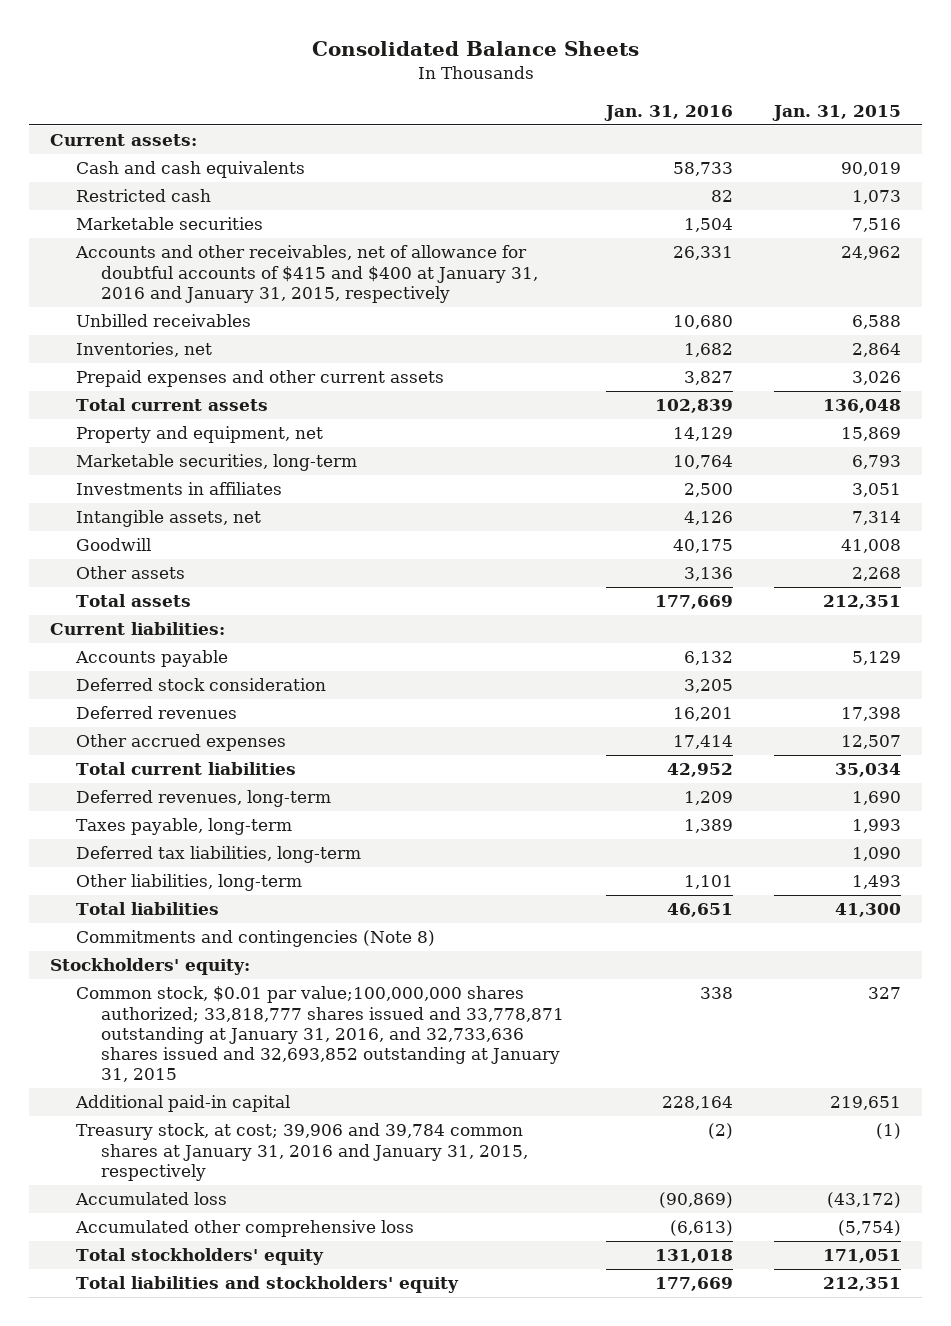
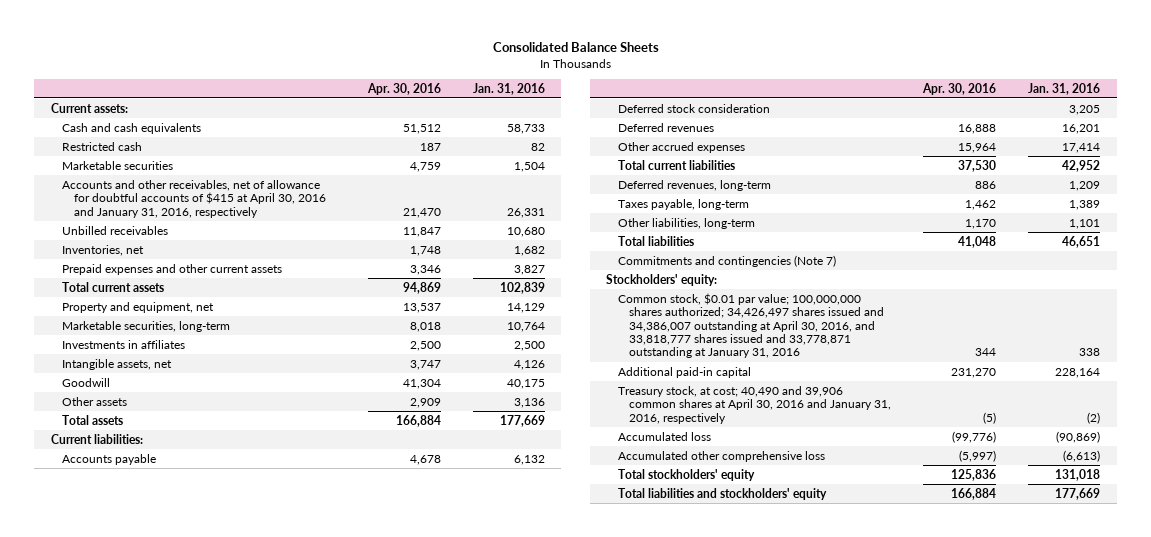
- | Jan. 31, 2016 | Jan. 31, 2015
+ | Apr. 30, 2016 | Jan. 31, 2016
- Accounts and other receivables, net of allowance for doubtful accounts of $415 and $400 at January 31, 2016 and January 31, 2015, respectively | 26,331 | 24,962
+ Accounts and other receivables, net of allowance for doubtful accounts of $415 at April 30, 2016 and January 31, 2016, respectively | 21,470 | 26,331
- Deferred tax liabilities, long-term | | 1,090
- Commitments and contingencies (Note 8)
+ Commitments and contingencies (Note 7)
- Common stock, $0.01 par value;100,000,000 shares authorized; 33,818,777 shares issued and 33,778,871 outstanding at January 31, 2016, and 32,733,636 shares issued and 32,693,852 outstanding at January 31, 2015 | 338 | 327
+ Common stock, $0.01 par value; 100,000,000 shares authorized; 34,426,497 shares issued and 34,386,007 outstanding at April 30, 2016, and 33,818,777 shares issued and 33,778,871 outstanding at January 31, 2016 | 344 | 338
- Treasury stock, at cost; 39,906 and 39,784 common shares at January 31, 2016 and January 31, 2015, respectively | (2) | (1)
+ Treasury stock, at cost; 40,490 and 39,906 common shares at April 30, 2016 and January 31, 2016, respectively | (5) | (2)

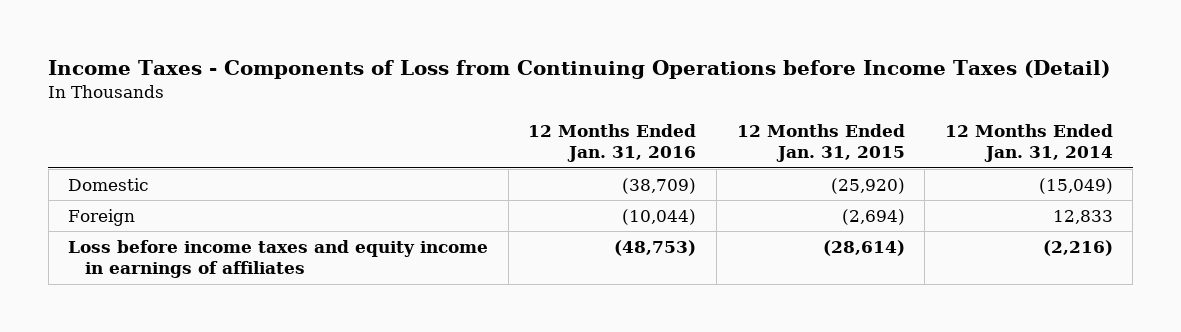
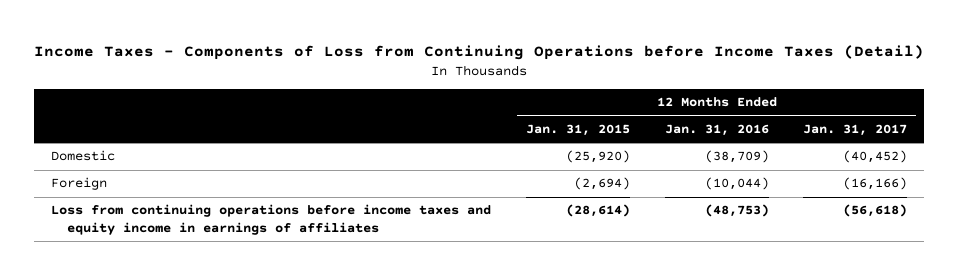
- | 12 Months Ended Jan. 31, 2016 | 12 Months Ended Jan. 31, 2015 | 12 Months Ended Jan. 31, 2014
+ | 12 Months Ended Jan. 31, 2015 | 12 Months Ended Jan. 31, 2016 | 12 Months Ended Jan. 31, 2017
- Loss before income taxes and equity income in earnings of affiliates | (48,753) | (28,614) | (2,216)
+ Loss from continuing operations before income taxes and equity income in earnings of affiliates | (28,614) | (48,753) | (56,618)

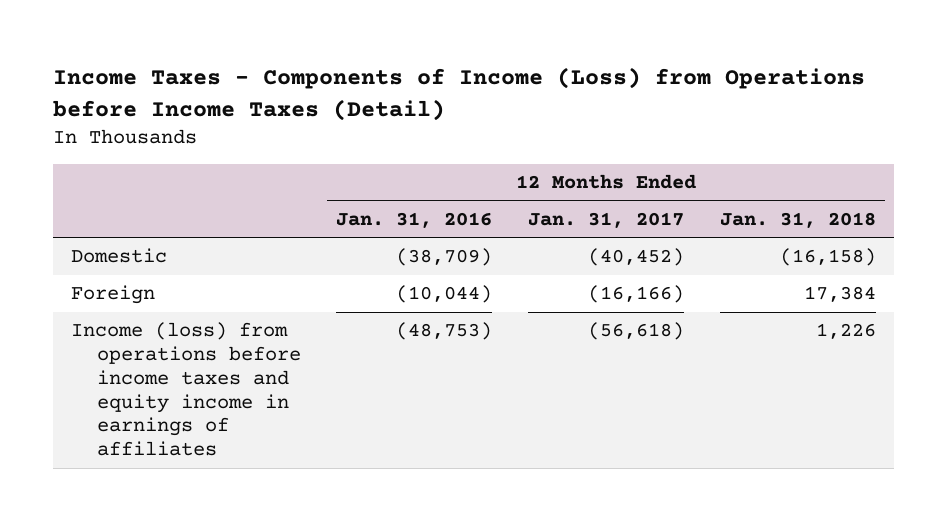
- Income Taxes - Components of Loss from Continuing Operations before Income Taxes (Detail)
+ Income Taxes - Components of Income (Loss) from Operations before Income Taxes (Detail)
- | 12 Months Ended Jan. 31, 2015 | 12 Months Ended Jan. 31, 2016 | 12 Months Ended Jan. 31, 2017
+ | 12 Months Ended Jan. 31, 2016 | 12 Months Ended Jan. 31, 2017 | 12 Months Ended Jan. 31, 2018
- Loss from continuing operations before income taxes and equity income in earnings of affiliates | (28,614) | (48,753) | (56,618)
+ Income (loss) from operations before income taxes and equity income in earnings of affiliates | (48,753) | (56,618) | 1,226

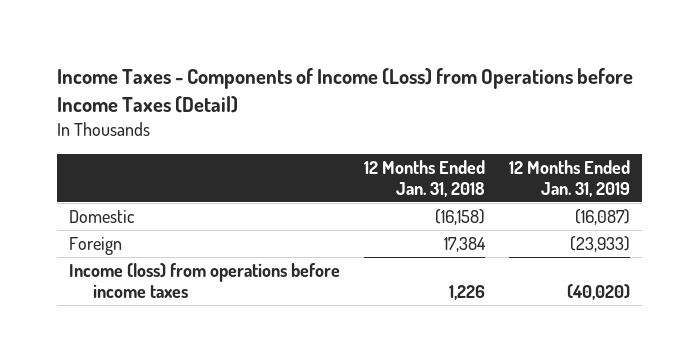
- | 12 Months Ended Jan. 31, 2016 | 12 Months Ended Jan. 31, 2017 | 12 Months Ended Jan. 31, 2018
+ | 12 Months Ended Jan. 31, 2018 | 12 Months Ended Jan. 31, 2019
- Income (loss) from operations before income taxes and equity income in earnings of affiliates | (48,753) | (56,618) | 1,226
+ Income (loss) from operations before income taxes | 1,226 | (40,020)

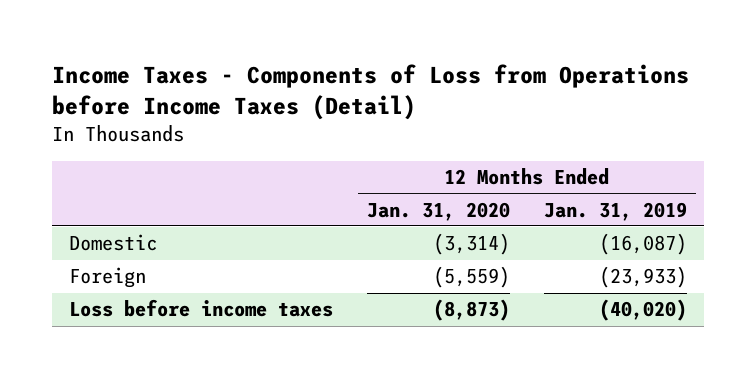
- Income Taxes - Components of Income (Loss) from Operations before Income Taxes (Detail)
+ Income Taxes - Components of Loss from Operations before Income Taxes (Detail)
- | 12 Months Ended Jan. 31, 2018 | 12 Months Ended Jan. 31, 2019
+ | 12 Months Ended Jan. 31, 2020 | 12 Months Ended Jan. 31, 2019
- Income (loss) from operations before income taxes | 1,226 | (40,020)
+ Loss before income taxes | (8,873) | (40,020)

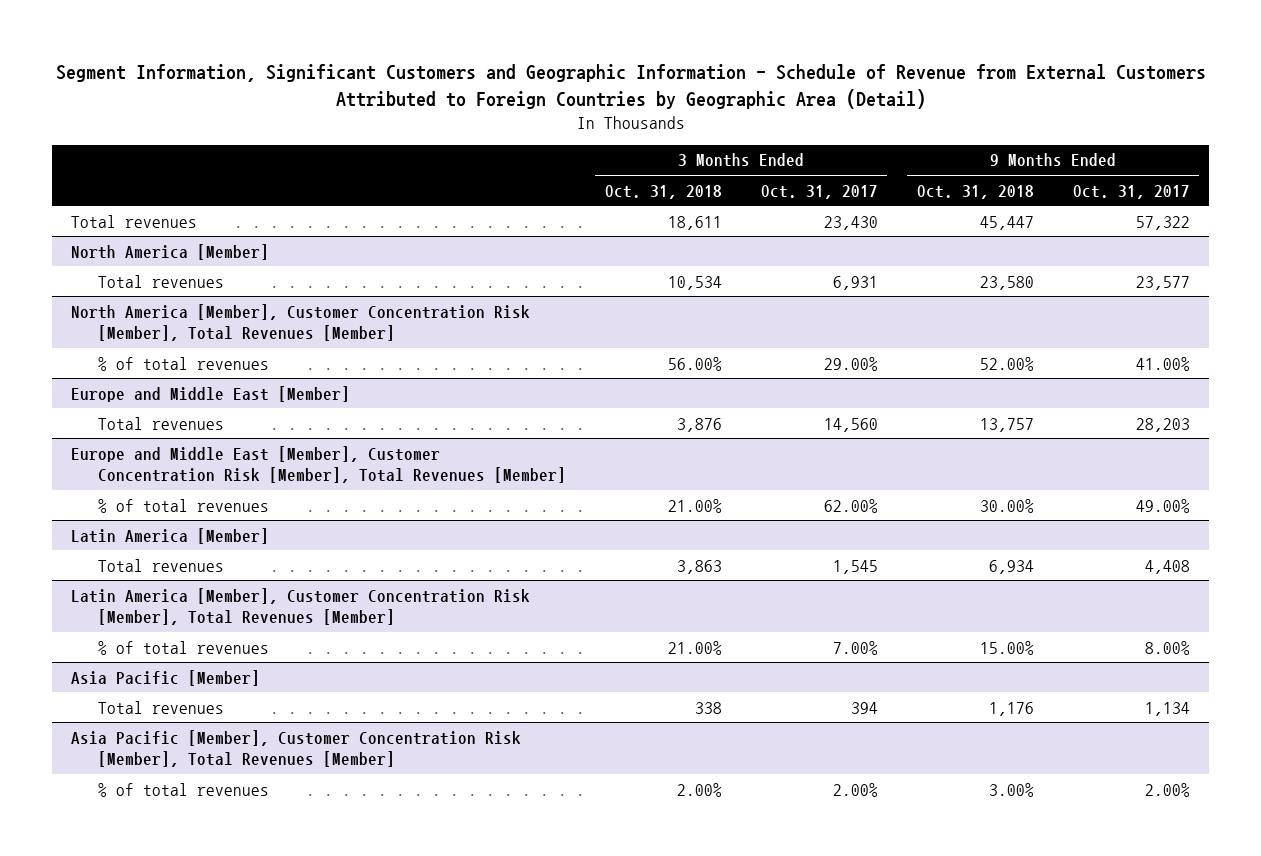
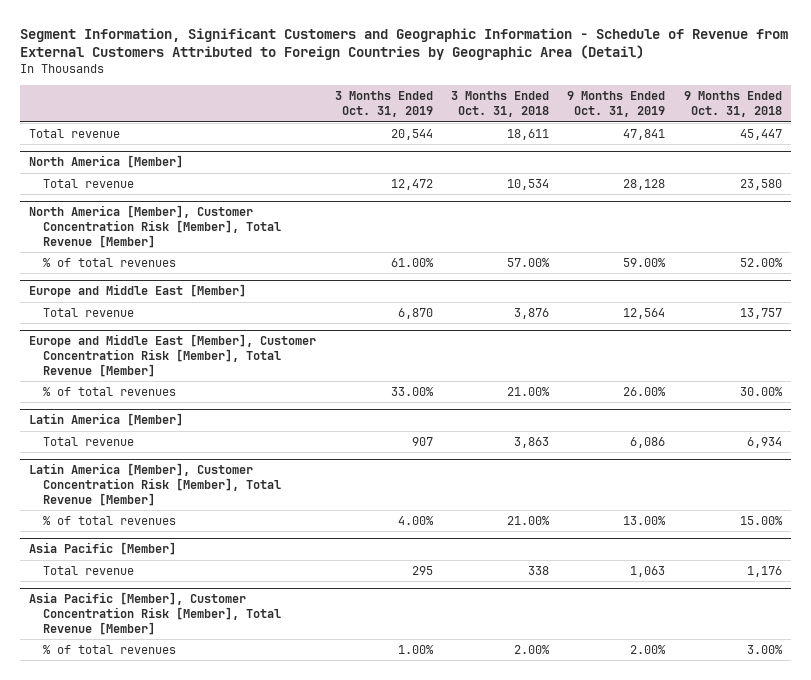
- | 3 Months Ended Oct. 31, 2018 | 3 Months Ended Oct. 31, 2017 | 9 Months Ended Oct. 31, 2018 | 9 Months Ended Oct. 31, 2017
+ | 3 Months Ended Oct. 31, 2019 | 3 Months Ended Oct. 31, 2018 | 9 Months Ended Oct. 31, 2019 | 9 Months Ended Oct. 31, 2018
- Total revenues | 18,611 | 23,430 | 45,447 | 57,322
+ Total revenue | 20,544 | 18,611 | 47,841 | 45,447
@ North America [Member]
- Total revenues | 10,534 | 6,931 | 23,580 | 23,577
- North America [Member], Customer Concentration Risk [Member], Total Revenues [Member]
- % of total revenues | 56.00% | 29.00% | 52.00% | 41.00%
@ North America [Member]
+ Total revenue | 12,472 | 10,534 | 28,128 | 23,580
+ North America [Member], Customer Concentration Risk [Member], Total Revenue [Member]
+ % of total revenues | 61.00% | 57.00% | 59.00% | 52.00%
@ Europe and Middle East [Member]
- Total revenues | 3,876 | 14,560 | 13,757 | 28,203
- Europe and Middle East [Member], Customer Concentration Risk [Member], Total Revenues [Member]
@ Europe and Middle East [Member]
+ Total revenue | 6,870 | 3,876 | 12,564 | 13,757
+ Europe and Middle East [Member], Customer Concentration Risk [Member], Total Revenue [Member]
@ Latin America [Member]
- Total revenues | 3,863 | 1,545 | 6,934 | 4,408
- Latin America [Member], Customer Concentration Risk [Member], Total Revenues [Member]
@ Latin America [Member]
+ Total revenue | 907 | 3,863 | 6,086 | 6,934
+ Latin America [Member], Customer Concentration Risk [Member], Total Revenue [Member]
@ Asia Pacific [Member]
- Total revenues | 338 | 394 | 1,176 | 1,134
- Asia Pacific [Member], Customer Concentration Risk [Member], Total Revenues [Member]
@ Asia Pacific [Member]
+ Total revenue | 295 | 338 | 1,063 | 1,176
+ Asia Pacific [Member], Customer Concentration Risk [Member], Total Revenue [Member]

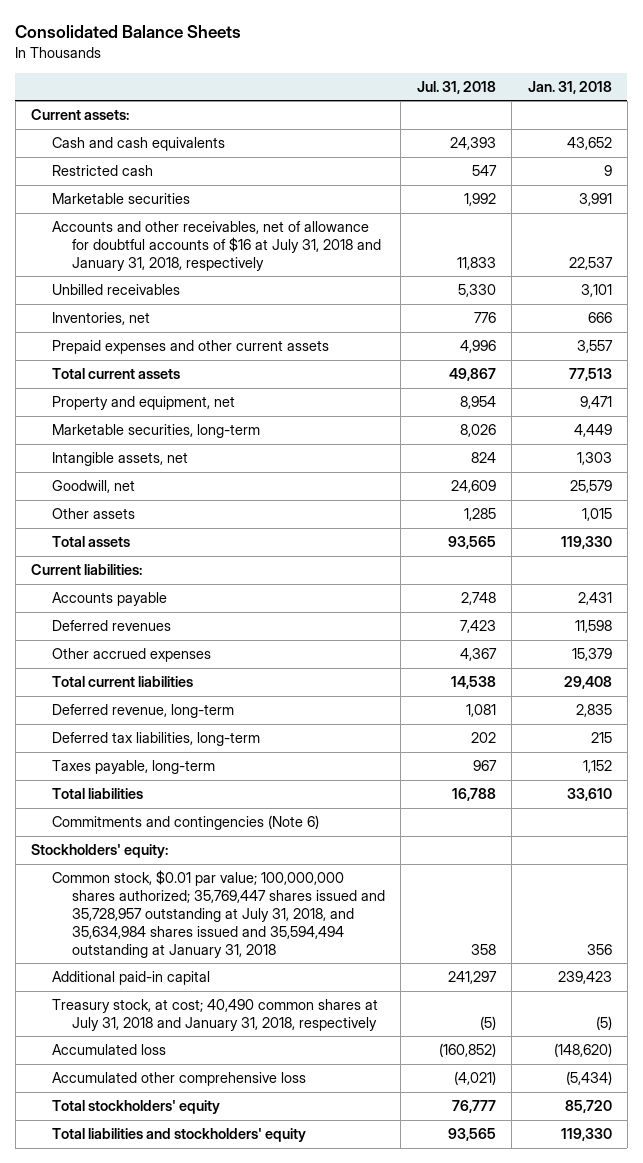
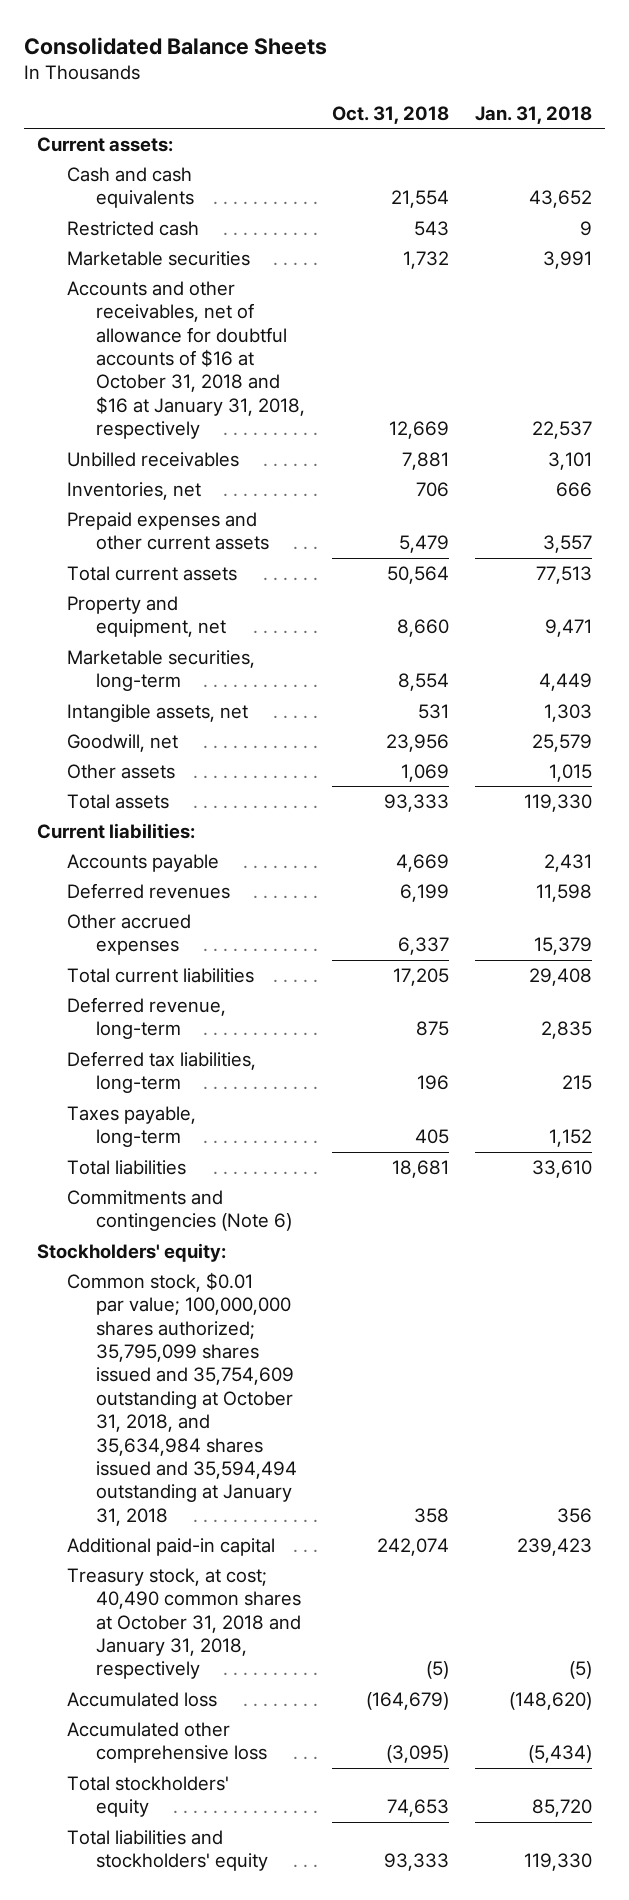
- | Jul. 31, 2018 | Jan. 31, 2018
+ | Oct. 31, 2018 | Jan. 31, 2018
- Accounts and other receivables, net of allowance for doubtful accounts of $16 at July 31, 2018 and January 31, 2018, respectively | 11,833 | 22,537
+ Accounts and other receivables, net of allowance for doubtful accounts of $16 at October 31, 2018 and $16 at January 31, 2018, respectively | 12,669 | 22,537
- Common stock, $0.01 par value; 100,000,000 shares authorized; 35,769,447 shares issued and 35,728,957 outstanding at July 31, 2018, and 35,634,984 shares issued and 35,594,494 outstanding at January 31, 2018 | 358 | 356
+ Common stock, $0.01 par value; 100,000,000 shares authorized; 35,795,099 shares issued and 35,754,609 outstanding at October 31, 2018, and 35,634,984 shares issued and 35,594,494 outstanding at January 31, 2018 | 358 | 356
- Treasury stock, at cost; 40,490 common shares at July 31, 2018 and January 31, 2018, respectively | (5) | (5)
+ Treasury stock, at cost; 40,490 common shares at October 31, 2018 and January 31, 2018, respectively | (5) | (5)

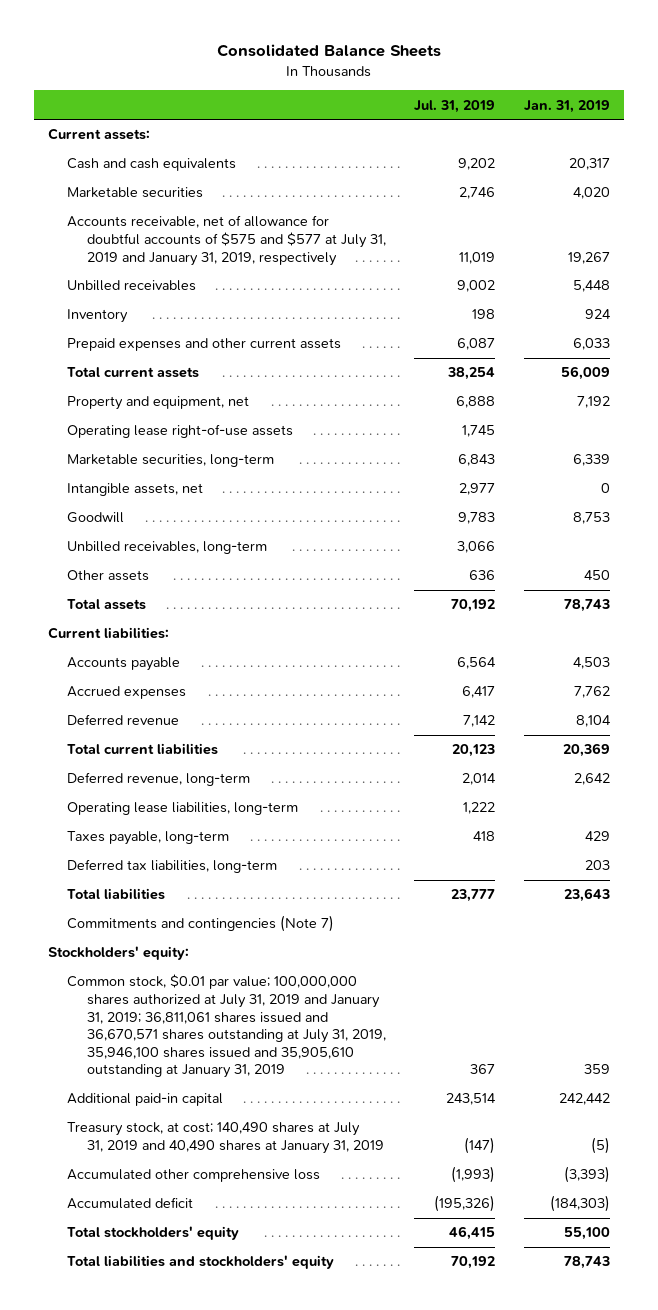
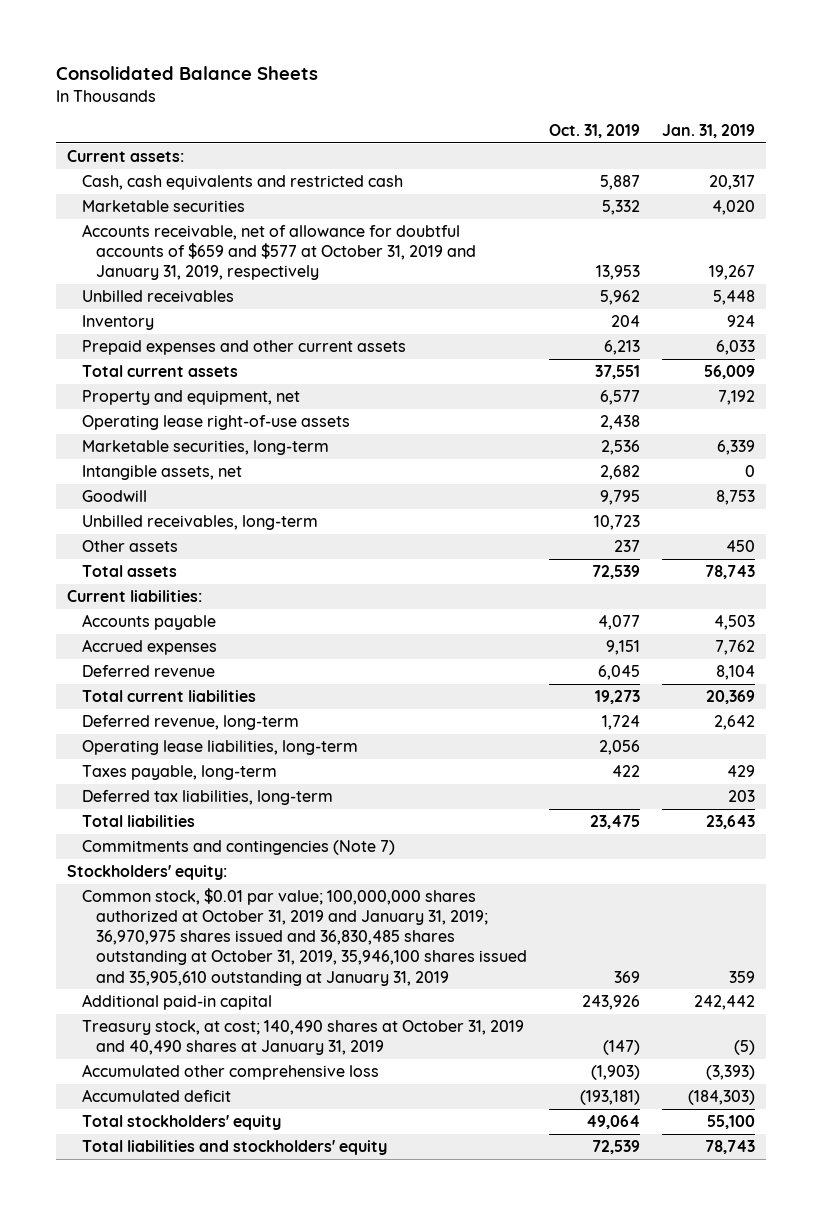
- | Jul. 31, 2019 | Jan. 31, 2019
+ | Oct. 31, 2019 | Jan. 31, 2019
- Cash and cash equivalents | 9,202 | 20,317
+ Cash, cash equivalents and restricted cash | 5,887 | 20,317
- Accounts receivable, net of allowance for doubtful accounts of $575 and $577 at July 31, 2019 and January 31, 2019, respectively | 11,019 | 19,267
+ Accounts receivable, net of allowance for doubtful accounts of $659 and $577 at October 31, 2019 and January 31, 2019, respectively | 13,953 | 19,267
- Common stock, $0.01 par value; 100,000,000 shares authorized at July 31, 2019 and January 31, 2019; 36,811,061 shares issued and 36,670,571 shares outstanding at July 31, 2019, 35,946,100 shares issued and 35,905,610 outstanding at January 31, 2019 | 367 | 359
+ Common stock, $0.01 par value; 100,000,000 shares authorized at October 31, 2019 and January 31, 2019; 36,970,975 shares issued and 36,830,485 shares outstanding at October 31, 2019, 35,946,100 shares issued and 35,905,610 outstanding at January 31, 2019 | 369 | 359
- Treasury stock, at cost; 140,490 shares at July 31, 2019 and 40,490 shares at January 31, 2019 | (147) | (5)
+ Treasury stock, at cost; 140,490 shares at October 31, 2019 and 40,490 shares at January 31, 2019 | (147) | (5)

